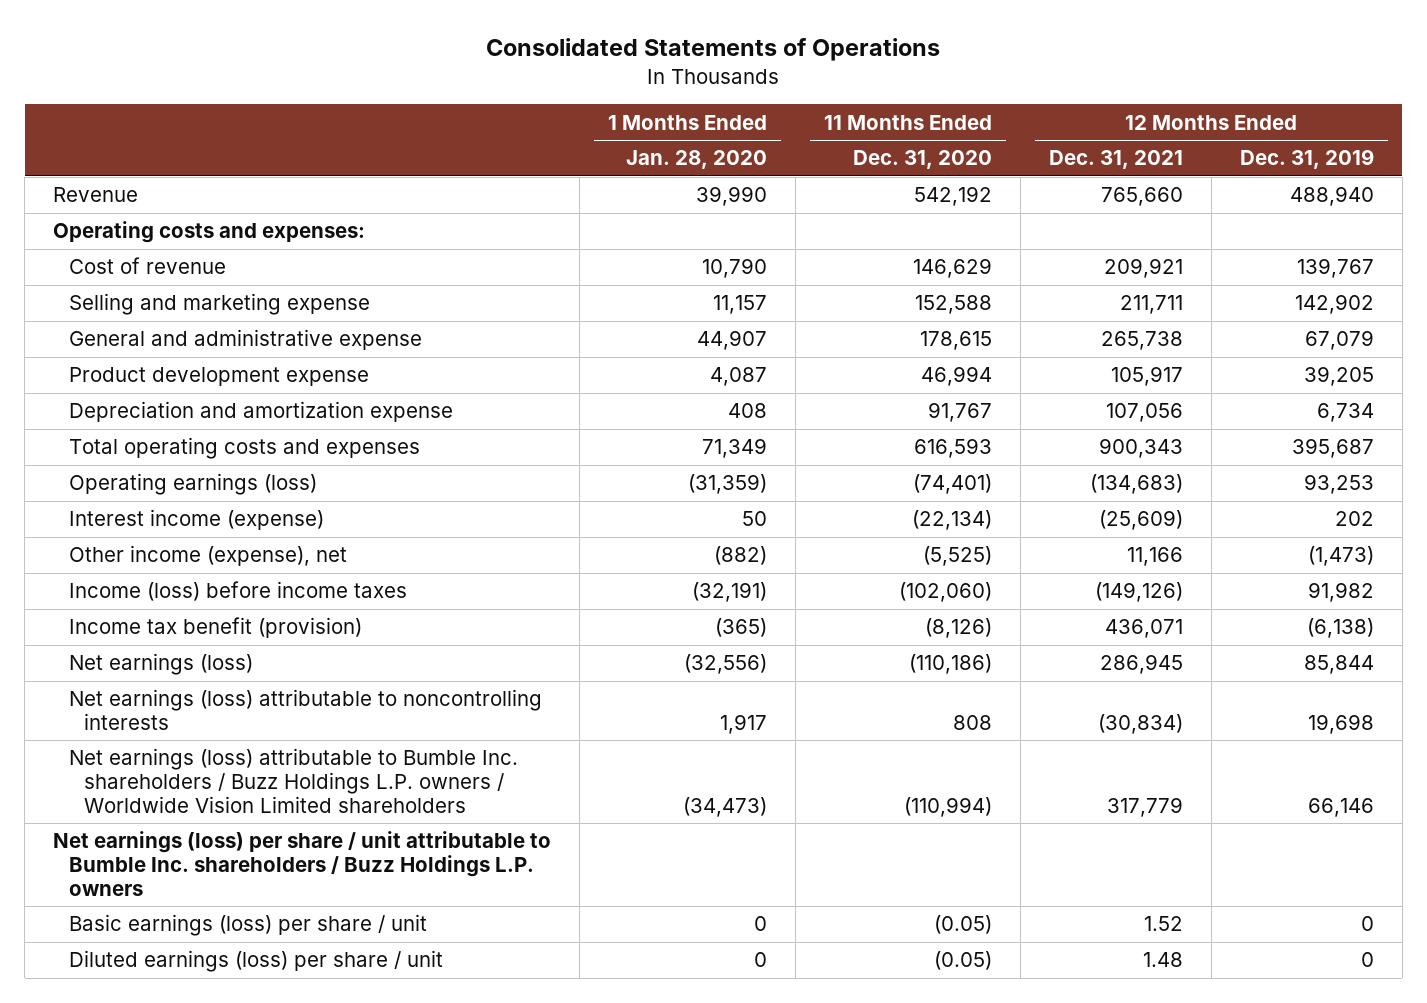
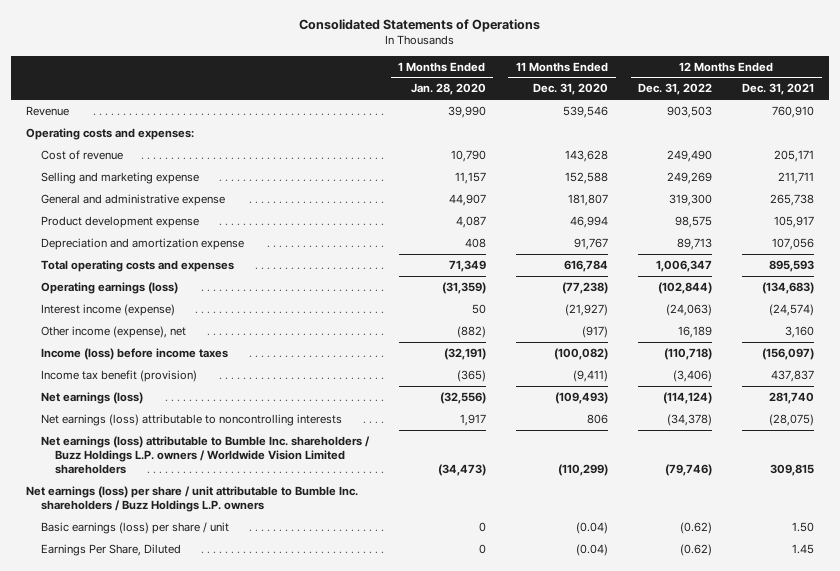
- | 1 Months Ended Jan. 28, 2020 | 11 Months Ended Dec. 31, 2020 | 12 Months Ended Dec. 31, 2021 | 12 Months Ended Dec. 31, 2019
+ | 1 Months Ended Jan. 28, 2020 | 11 Months Ended Dec. 31, 2020 | 12 Months Ended Dec. 31, 2022 | 12 Months Ended Dec. 31, 2021
- Revenue | 39,990 | 542,192 | 765,660 | 488,940
+ Revenue | 39,990 | 539,546 | 903,503 | 760,910
- Cost of revenue | 10,790 | 146,629 | 209,921 | 139,767
+ Cost of revenue | 10,790 | 143,628 | 249,490 | 205,171
- General and administrative expense | 44,907 | 178,615 | 265,738 | 67,079
+ General and administrative expense | 44,907 | 181,807 | 319,300 | 265,738
- Total operating costs and expenses | 71,349 | 616,593 | 900,343 | 395,687
- Operating earnings (loss) | (31,359) | (74,401) | (134,683) | 93,253
- Interest income (expense) | 50 | (22,134) | (25,609) | 202
- Other income (expense), net | (882) | (5,525) | 11,166 | (1,473)
- Income (loss) before income taxes | (32,191) | (102,060) | (149,126) | 91,982
- Income tax benefit (provision) | (365) | (8,126) | 436,071 | (6,138)
- Net earnings (loss) | (32,556) | (110,186) | 286,945 | 85,844
- Net earnings (loss) attributable to noncontrolling interests | 1,917 | 808 | (30,834) | 19,698
- Net earnings (loss) attributable to Bumble Inc. shareholders / Buzz Holdings L.P. owners / Worldwide Vision Limited shareholders | (34,473) | (110,994) | 317,779 | 66,146
+ Total operating costs and expenses | 71,349 | 616,784 | 1,006,347 | 895,593
+ Operating earnings (loss) | (31,359) | (77,238) | (102,844) | (134,683)
+ Interest income (expense) | 50 | (21,927) | (24,063) | (24,574)
+ Other income (expense), net | (882) | (917) | 16,189 | 3,160
+ Income (loss) before income taxes | (32,191) | (100,082) | (110,718) | (156,097)
+ Income tax benefit (provision) | (365) | (9,411) | (3,406) | 437,837
+ Net earnings (loss) | (32,556) | (109,493) | (114,124) | 281,740
+ Net earnings (loss) attributable to noncontrolling interests | 1,917 | 806 | (34,378) | (28,075)
+ Net earnings (loss) attributable to Bumble Inc. shareholders / Buzz Holdings L.P. owners / Worldwide Vision Limited shareholders | (34,473) | (110,299) | (79,746) | 309,815
- Basic earnings (loss) per share / unit | 0 | (0.05) | 1.52 | 0
- Diluted earnings (loss) per share / unit | 0 | (0.05) | 1.48 | 0
+ Basic earnings (loss) per share / unit | 0 | (0.04) | (0.62) | 1.50
+ Earnings Per Share, Diluted | 0 | (0.04) | (0.62) | 1.45

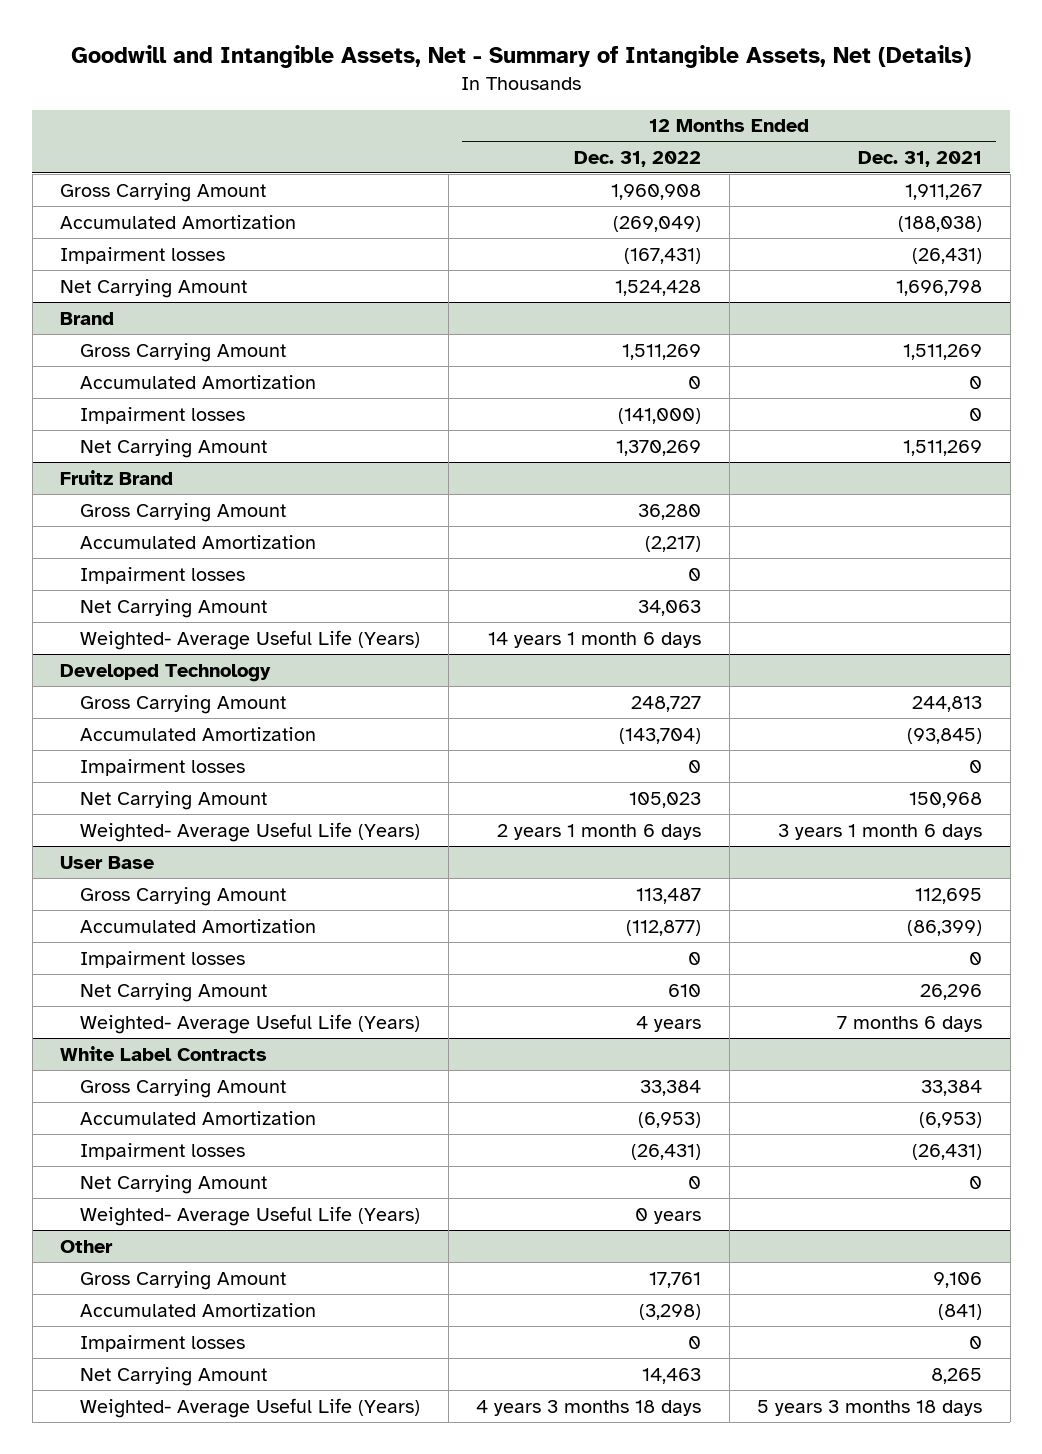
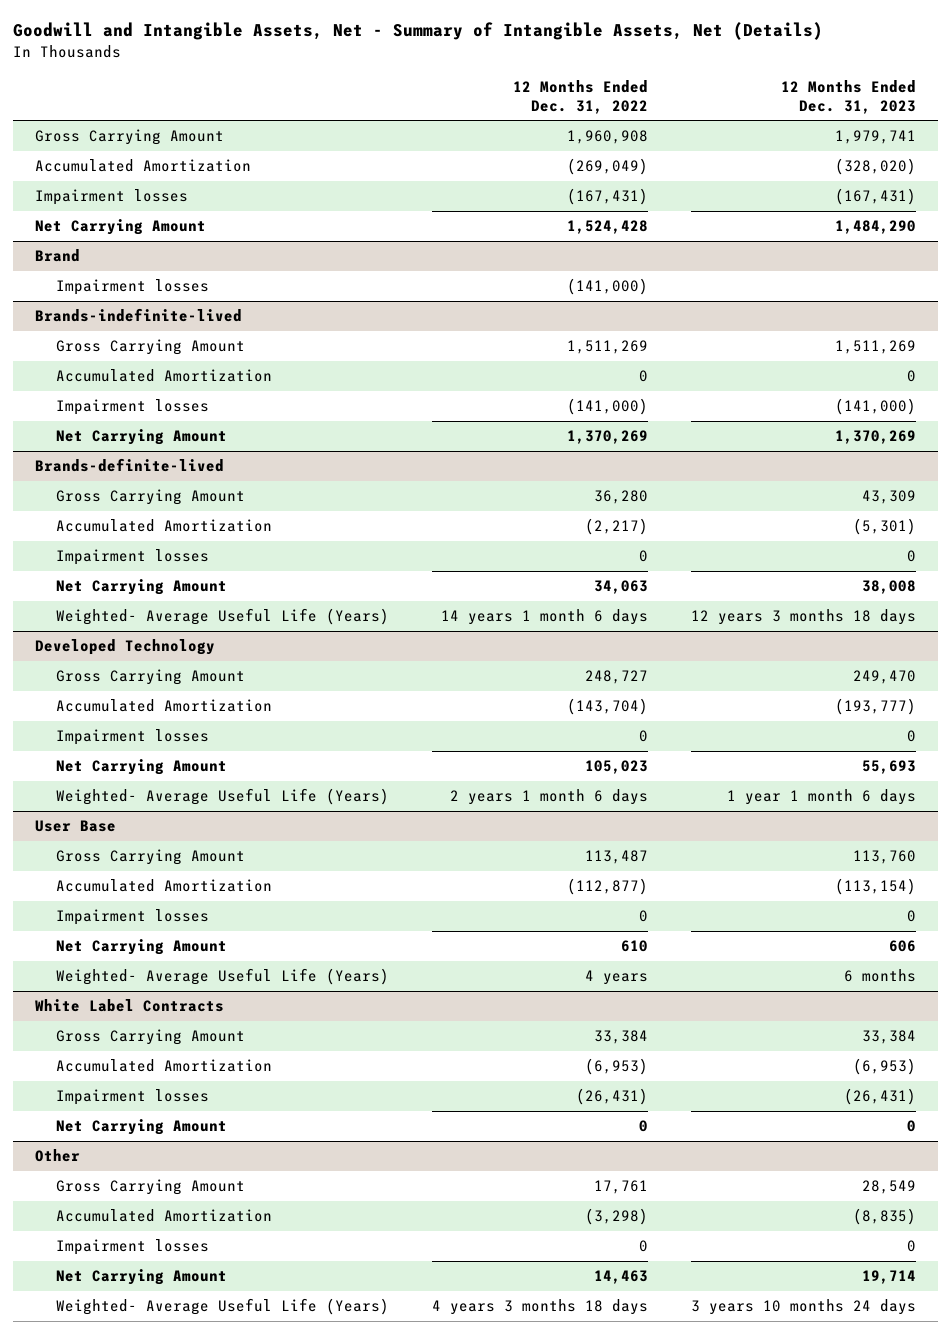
- | 12 Months Ended Dec. 31, 2022 | 12 Months Ended Dec. 31, 2021
+ | 12 Months Ended Dec. 31, 2022 | 12 Months Ended Dec. 31, 2023
@ Brand
+ Impairment losses | (141,000) |
+ Brands-indefinite-lived
- Fruitz Brand
+ Brands-definite-lived
@ White Label Contracts
- Weighted- Average Useful Life (Years) | 0 years |

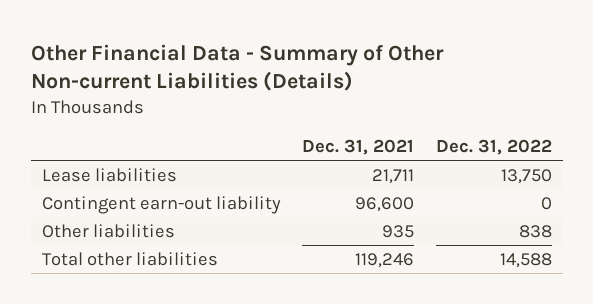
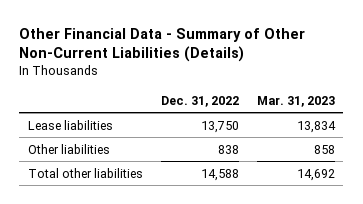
- Other Financial Data - Summary of Other Non-current Liabilities (Details)
+ Other Financial Data - Summary of Other Non-Current Liabilities (Details)
- | Dec. 31, 2021 | Dec. 31, 2022
+ | Dec. 31, 2022 | Mar. 31, 2023
- Contingent earn-out liability | 96,600 | 0

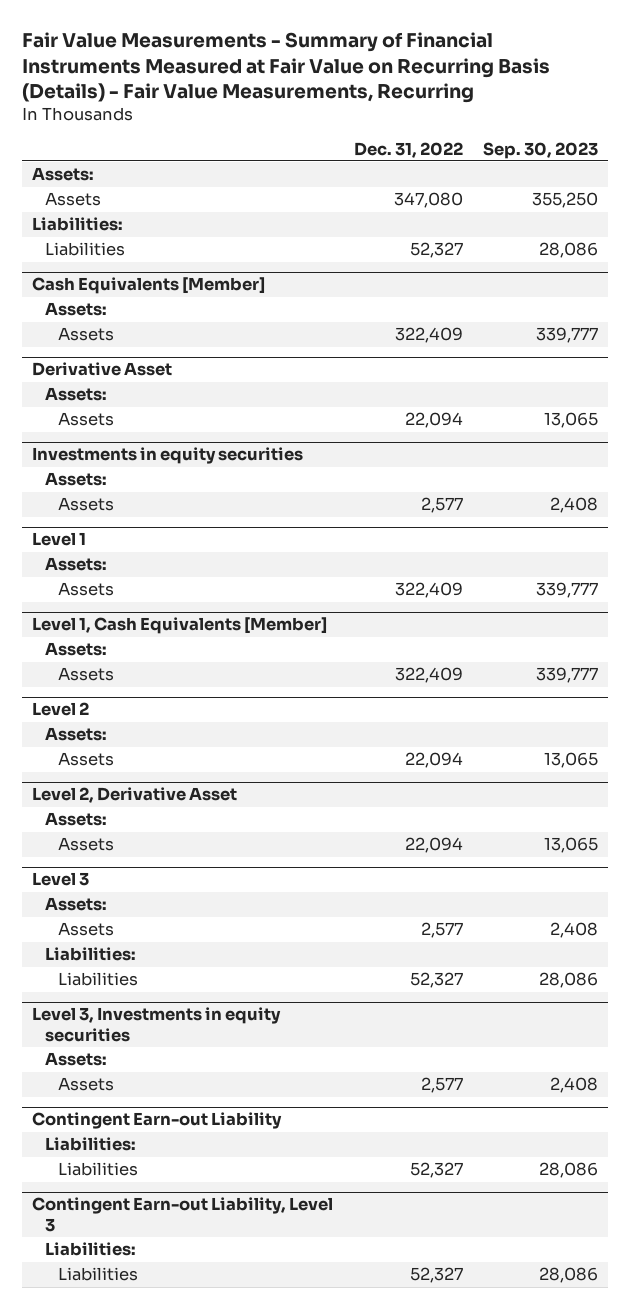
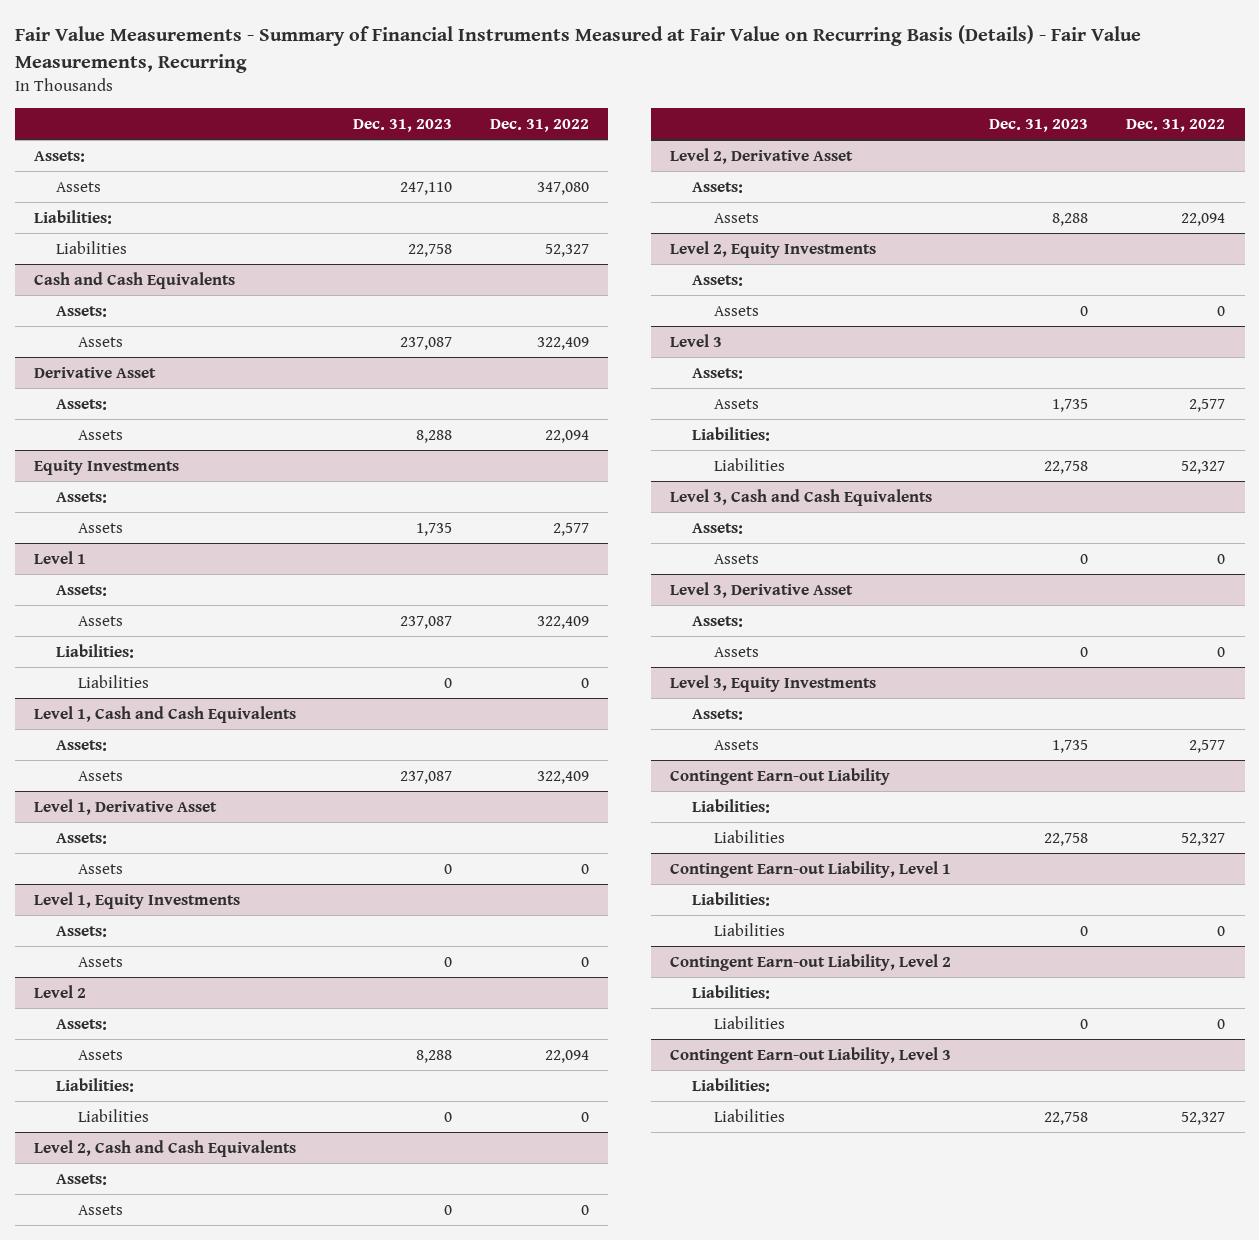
- | Dec. 31, 2022 | Sep. 30, 2023
+ | Dec. 31, 2023 | Dec. 31, 2022
- Cash Equivalents [Member]
+ Cash and Cash Equivalents
- Investments in equity securities
+ Equity Investments
- Level 1, Cash Equivalents [Member]
@ Level 1
+ Liabilities:
+ Liabilities | 0 | 0
+ Level 1, Cash and Cash Equivalents
+ Level 1, Derivative Asset
+ Assets:
+ Assets | 0 | 0
+ Level 1, Equity Investments
+ Assets:
+ Assets | 0 | 0
@ Level 2
+ Liabilities:
+ Liabilities | 0 | 0
+ Level 2, Cash and Cash Equivalents
+ Assets:
+ Assets | 0 | 0
+ Level 2, Equity Investments
+ Assets:
+ Assets | 0 | 0
- Level 3, Investments in equity securities
+ Level 3, Cash and Cash Equivalents
+ Assets | 0 | 0
+ Level 3, Derivative Asset
+ Assets:
+ Assets | 0 | 0
+ Level 3, Equity Investments
+ Assets:
+ Contingent Earn-out Liability, Level 1
+ Liabilities:
+ Liabilities | 0 | 0
+ Contingent Earn-out Liability, Level 2
+ Liabilities:
+ Liabilities | 0 | 0

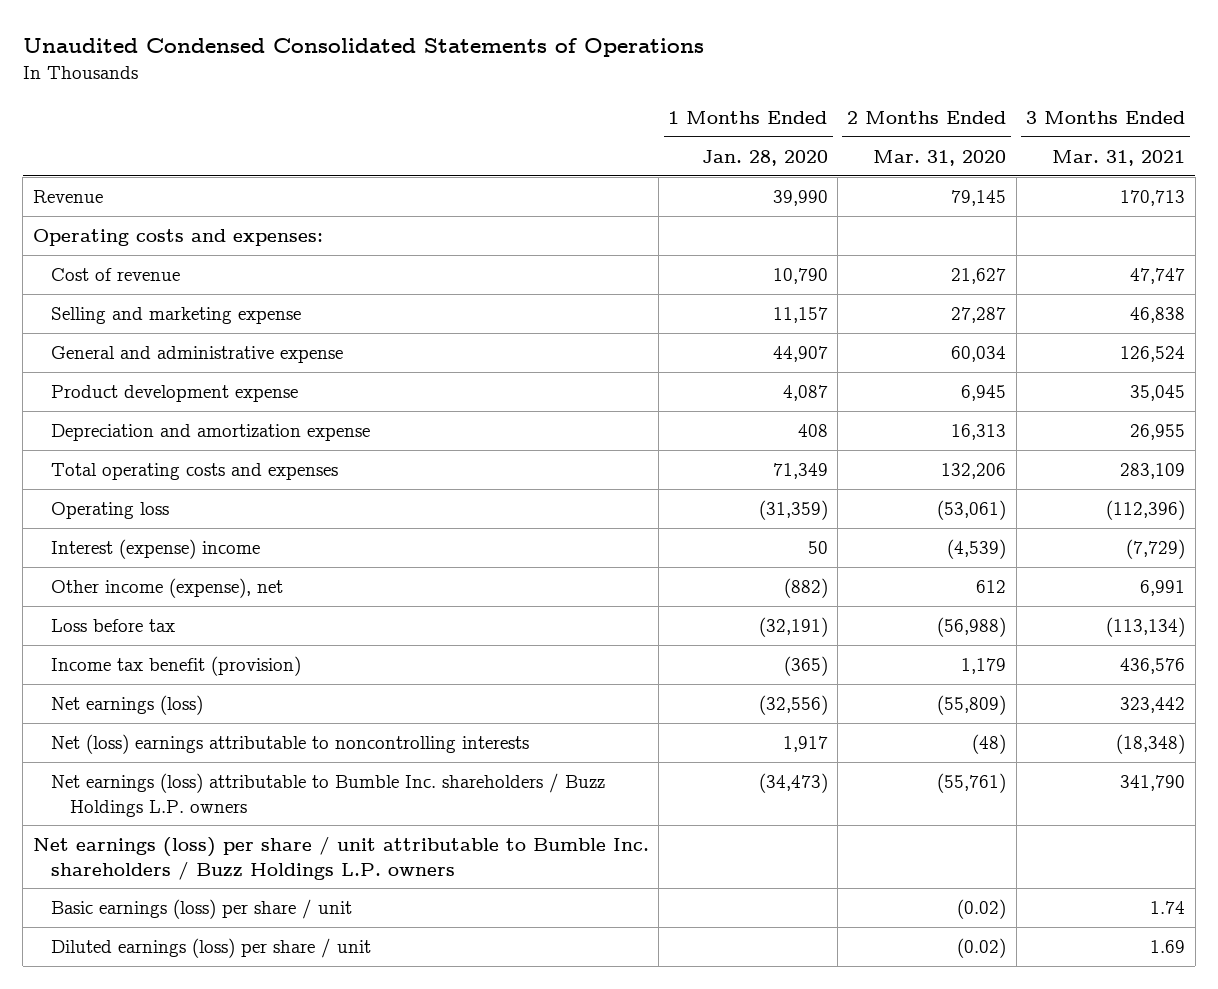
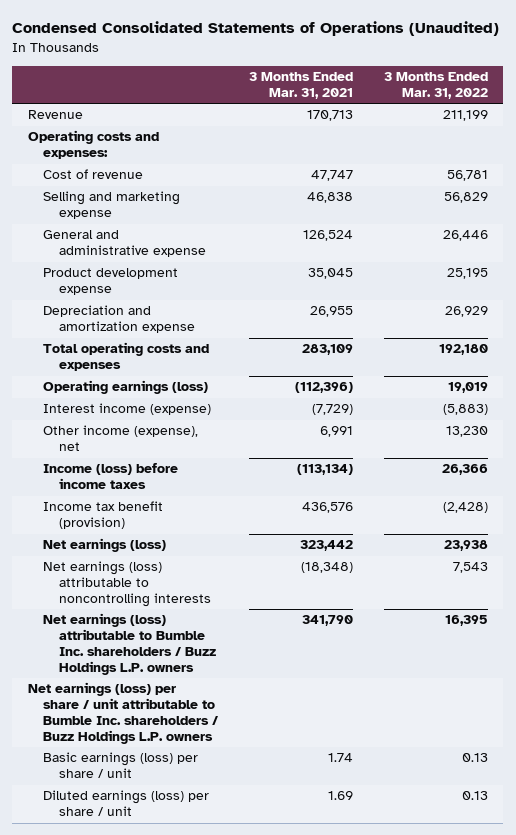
- Unaudited Condensed Consolidated Statements of Operations
+ Condensed Consolidated Statements of Operations (Unaudited)
- | 1 Months Ended Jan. 28, 2020 | 2 Months Ended Mar. 31, 2020 | 3 Months Ended Mar. 31, 2021
+ | 3 Months Ended Mar. 31, 2021 | 3 Months Ended Mar. 31, 2022
- Operating loss | (31,359) | (53,061) | (112,396)
- Interest (expense) income | 50 | (4,539) | (7,729)
+ Operating earnings (loss) | (112,396) | 19,019
+ Interest income (expense) | (7,729) | (5,883)
- Loss before tax | (32,191) | (56,988) | (113,134)
+ Income (loss) before income taxes | (113,134) | 26,366
- Net (loss) earnings attributable to noncontrolling interests | 1,917 | (48) | (18,348)
+ Net earnings (loss) attributable to noncontrolling interests | (18,348) | 7,543

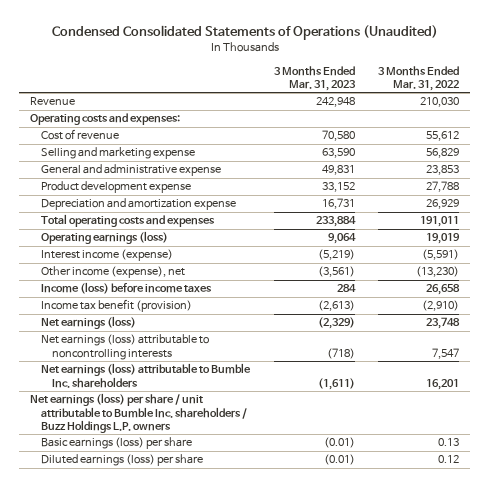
- | 3 Months Ended Mar. 31, 2021 | 3 Months Ended Mar. 31, 2022
+ | 3 Months Ended Mar. 31, 2023 | 3 Months Ended Mar. 31, 2022
- Revenue | 170,713 | 211,199
+ Revenue | 242,948 | 210,030
- Cost of revenue | 47,747 | 56,781
+ Cost of revenue | 70,580 | 55,612
- General and administrative expense | 126,524 | 26,446
- Product development expense | 35,045 | 25,195
+ General and administrative expense | 49,831 | 23,853
+ Product development expense | 33,152 | 27,788
- Total operating costs and expenses | 283,109 | 192,180
+ Total operating costs and expenses | 233,884 | 191,011
- Interest income (expense) | (7,729) | (5,883)
- Other income (expense), net | 6,991 | 13,230
- Income (loss) before income taxes | (113,134) | 26,366
- Income tax benefit (provision) | 436,576 | (2,428)
- Net earnings (loss) | 323,442 | 23,938
- Net earnings (loss) attributable to noncontrolling interests | (18,348) | 7,543
- Net earnings (loss) attributable to Bumble Inc. shareholders / Buzz Holdings L.P. owners | 341,790 | 16,395
+ Interest income (expense) | (5,219) | (5,591)
+ Other income (expense), net | (3,561) | (13,230)
+ Income (loss) before income taxes | 284 | 26,658
+ Income tax benefit (provision) | (2,613) | (2,910)
+ Net earnings (loss) | (2,329) | 23,748
+ Net earnings (loss) attributable to noncontrolling interests | (718) | 7,547
+ Net earnings (loss) attributable to Bumble Inc. shareholders | (1,611) | 16,201
- Basic earnings (loss) per share / unit | 1.74 | 0.13
- Diluted earnings (loss) per share / unit | 1.69 | 0.13
+ Basic earnings (loss) per share | (0.01) | 0.13
+ Diluted earnings (loss) per share | (0.01) | 0.12

